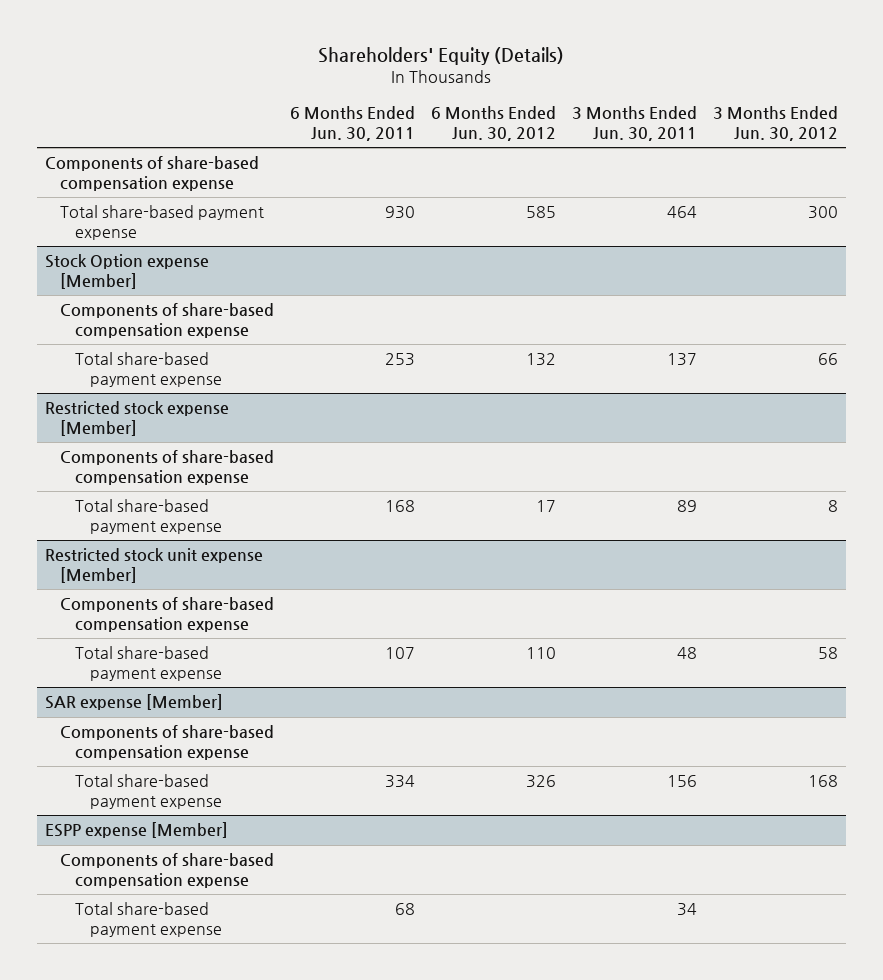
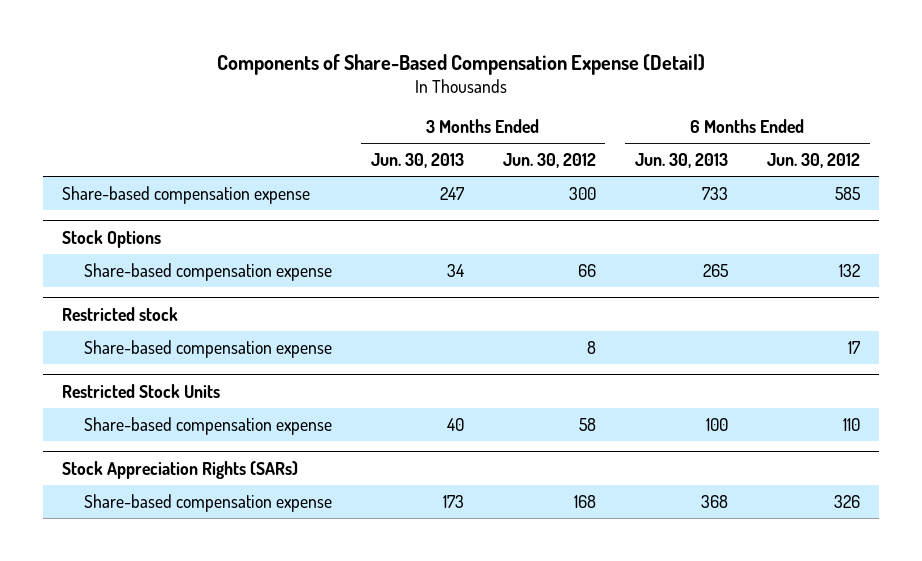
- Shareholders' Equity (Details)
+ Components of Share-Based Compensation Expense (Detail)
- | 6 Months Ended Jun. 30, 2011 | 6 Months Ended Jun. 30, 2012 | 3 Months Ended Jun. 30, 2011 | 3 Months Ended Jun. 30, 2012
+ | 3 Months Ended Jun. 30, 2013 | 3 Months Ended Jun. 30, 2012 | 6 Months Ended Jun. 30, 2013 | 6 Months Ended Jun. 30, 2012
- Components of share-based compensation expense
- Total share-based payment expense | 930 | 585 | 464 | 300
- Stock Option expense [Member]
- Components of share-based compensation expense
- Total share-based payment expense | 253 | 132 | 137 | 66
- Restricted stock expense [Member]
- Components of share-based compensation expense
- Total share-based payment expense | 168 | 17 | 89 | 8
- Restricted stock unit expense [Member]
- Components of share-based compensation expense
- Total share-based payment expense | 107 | 110 | 48 | 58
- SAR expense [Member]
- Components of share-based compensation expense
- Total share-based payment expense | 334 | 326 | 156 | 168
- ESPP expense [Member]
- Components of share-based compensation expense
- Total share-based payment expense | 68 | | 34 |
+ Share-based compensation expense | 247 | 300 | 733 | 585
+ Stock Options
+ Share-based compensation expense | 34 | 66 | 265 | 132
+ Restricted stock
+ Share-based compensation expense | | 8 | | 17
+ Restricted Stock Units
+ Share-based compensation expense | 40 | 58 | 100 | 110
+ Stock Appreciation Rights (SARs)
+ Share-based compensation expense | 173 | 168 | 368 | 326

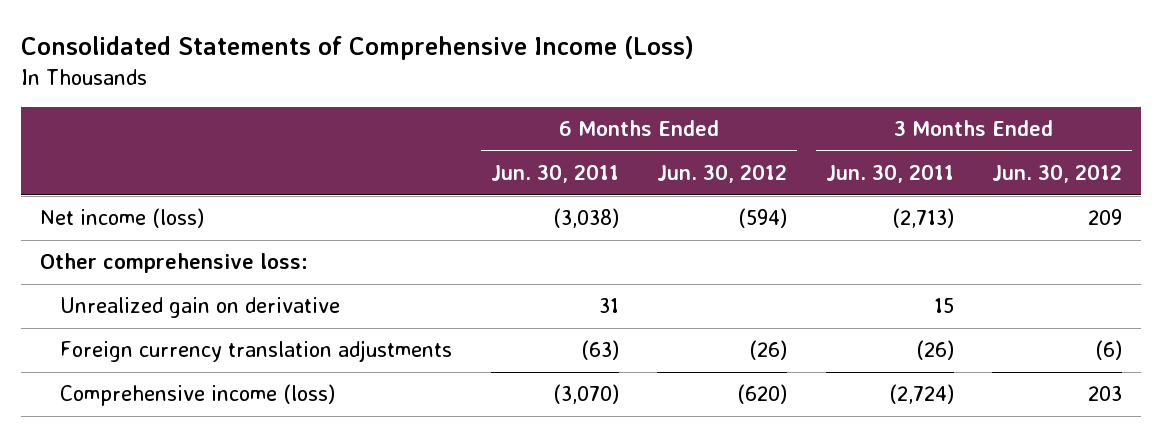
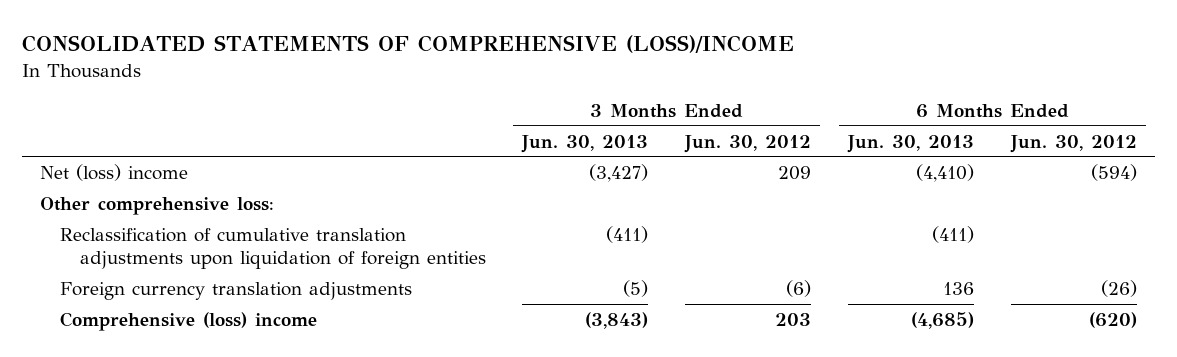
- Consolidated Statements of Comprehensive Income (Loss)
+ CONSOLIDATED STATEMENTS OF COMPREHENSIVE (LOSS)/INCOME
- | 6 Months Ended Jun. 30, 2011 | 6 Months Ended Jun. 30, 2012 | 3 Months Ended Jun. 30, 2011 | 3 Months Ended Jun. 30, 2012
+ | 3 Months Ended Jun. 30, 2013 | 3 Months Ended Jun. 30, 2012 | 6 Months Ended Jun. 30, 2013 | 6 Months Ended Jun. 30, 2012
- Net income (loss) | (3,038) | (594) | (2,713) | 209
+ Net (loss) income | (3,427) | 209 | (4,410) | (594)
- Unrealized gain on derivative | 31 | | 15 |
+ Reclassification of cumulative translation adjustments upon liquidation of foreign entities | (411) | | (411) |
- Comprehensive income (loss) | (3,070) | (620) | (2,724) | 203
+ Comprehensive (loss) income | (3,843) | 203 | (4,685) | (620)

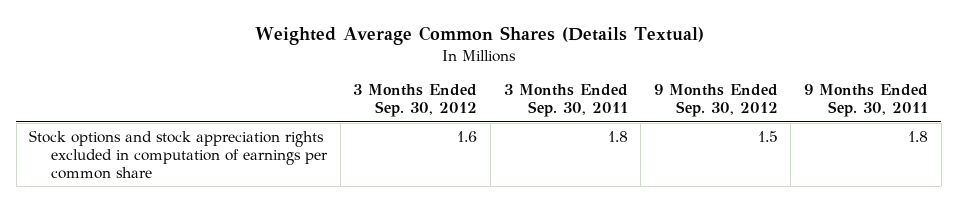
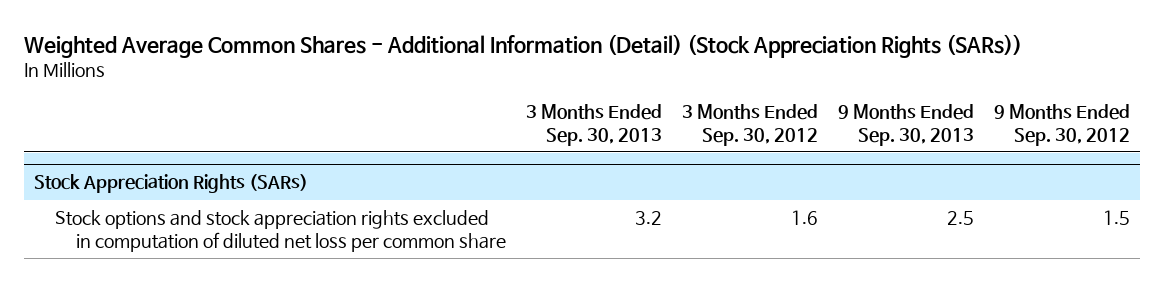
- Weighted Average Common Shares (Details Textual)
+ Weighted Average Common Shares - Additional Information (Detail) (Stock Appreciation Rights (SARs))
- | 3 Months Ended Sep. 30, 2012 | 3 Months Ended Sep. 30, 2011 | 9 Months Ended Sep. 30, 2012 | 9 Months Ended Sep. 30, 2011
+ | 3 Months Ended Sep. 30, 2013 | 3 Months Ended Sep. 30, 2012 | 9 Months Ended Sep. 30, 2013 | 9 Months Ended Sep. 30, 2012
- Stock options and stock appreciation rights excluded in computation of earnings per common share | 1.6 | 1.8 | 1.5 | 1.8
+ Stock Appreciation Rights (SARs)
+ Stock options and stock appreciation rights excluded in computation of diluted net loss per common share | 3.2 | 1.6 | 2.5 | 1.5

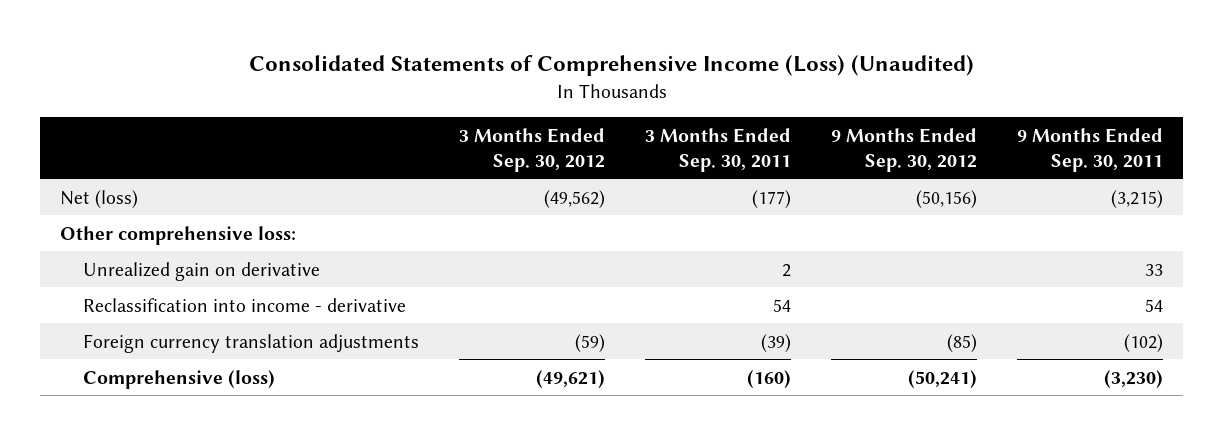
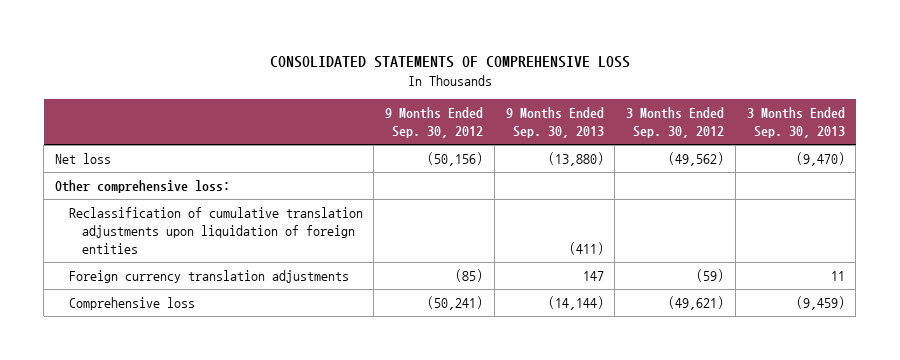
- Consolidated Statements of Comprehensive Income (Loss) (Unaudited)
+ CONSOLIDATED STATEMENTS OF COMPREHENSIVE LOSS
- | 3 Months Ended Sep. 30, 2012 | 3 Months Ended Sep. 30, 2011 | 9 Months Ended Sep. 30, 2012 | 9 Months Ended Sep. 30, 2011
+ | 9 Months Ended Sep. 30, 2012 | 9 Months Ended Sep. 30, 2013 | 3 Months Ended Sep. 30, 2012 | 3 Months Ended Sep. 30, 2013
- Net (loss) | (49,562) | (177) | (50,156) | (3,215)
+ Net loss | (50,156) | (13,880) | (49,562) | (9,470)
- Unrealized gain on derivative | | 2 | | 33
- Reclassification into income - derivative | | 54 | | 54
+ Reclassification of cumulative translation adjustments upon liquidation of foreign entities | | (411) | |
- Comprehensive (loss) | (49,621) | (160) | (50,241) | (3,230)
+ Comprehensive loss | (50,241) | (14,144) | (49,621) | (9,459)

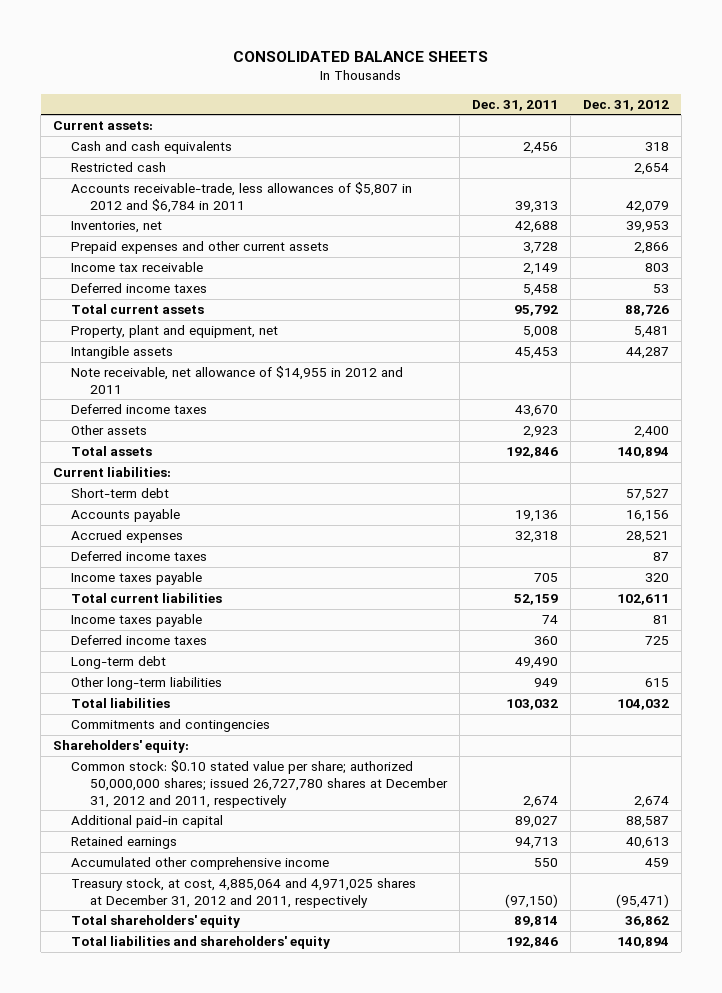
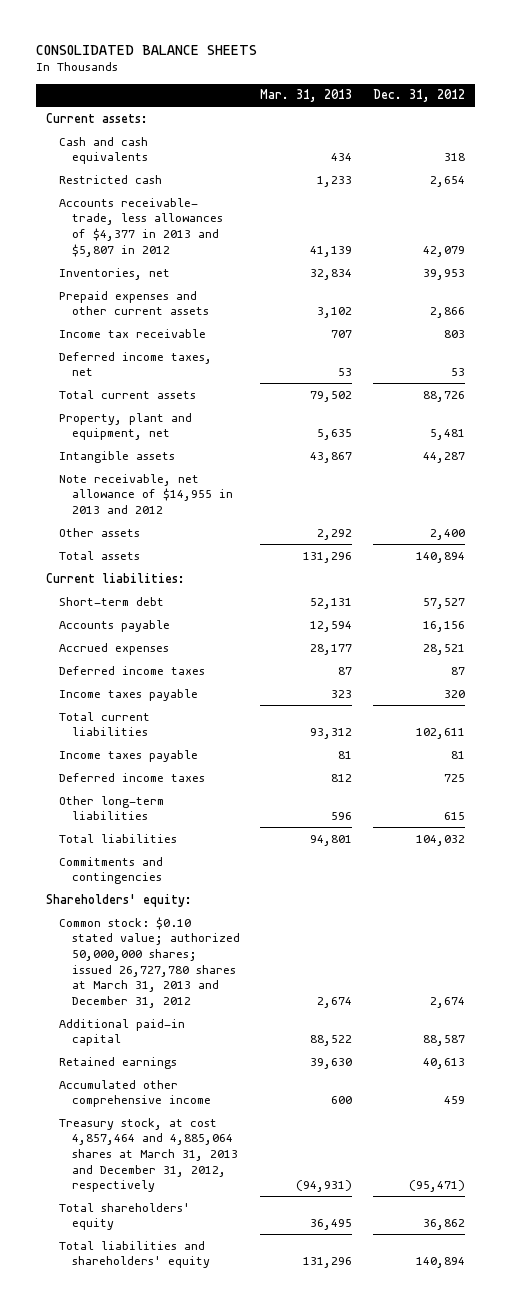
- | Dec. 31, 2011 | Dec. 31, 2012
+ | Mar. 31, 2013 | Dec. 31, 2012
- Accounts receivable-trade, less allowances of $5,807 in 2012 and $6,784 in 2011 | 39,313 | 42,079
+ Accounts receivable- trade, less allowances of $4,377 in 2013 and $5,807 in 2012 | 41,139 | 42,079
- Deferred income taxes | 5,458 | 53
+ Deferred income taxes, net | 53 | 53
- Note receivable, net allowance of $14,955 in 2012 and 2011
- Deferred income taxes | 43,670 |
+ Note receivable, net allowance of $14,955 in 2013 and 2012
- Long-term debt | 49,490 |
- Common stock: $0.10 stated value per share; authorized 50,000,000 shares; issued 26,727,780 shares at December 31, 2012 and 2011, respectively | 2,674 | 2,674
+ Common stock: $0.10 stated value; authorized 50,000,000 shares; issued 26,727,780 shares at March 31, 2013 and December 31, 2012 | 2,674 | 2,674
- Treasury stock, at cost, 4,885,064 and 4,971,025 shares at December 31, 2012 and 2011, respectively | (97,150) | (95,471)
+ Treasury stock, at cost 4,857,464 and 4,885,064 shares at March 31, 2013 and December 31, 2012, respectively | (94,931) | (95,471)

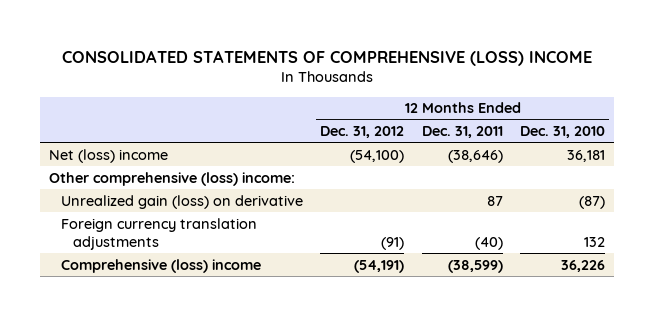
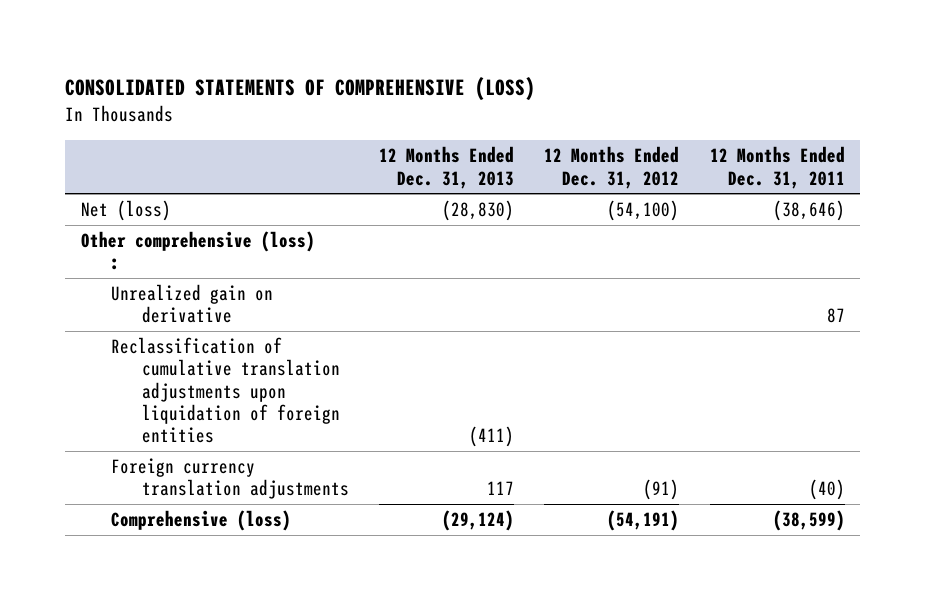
- CONSOLIDATED STATEMENTS OF COMPREHENSIVE (LOSS) INCOME
+ CONSOLIDATED STATEMENTS OF COMPREHENSIVE (LOSS)
- | 12 Months Ended Dec. 31, 2012 | 12 Months Ended Dec. 31, 2011 | 12 Months Ended Dec. 31, 2010
+ | 12 Months Ended Dec. 31, 2013 | 12 Months Ended Dec. 31, 2012 | 12 Months Ended Dec. 31, 2011
- Net (loss) income | (54,100) | (38,646) | 36,181
- Other comprehensive (loss) income:
- Unrealized gain (loss) on derivative | | 87 | (87)
+ Net (loss) | (28,830) | (54,100) | (38,646)
+ Other comprehensive (loss) :
+ Unrealized gain on derivative | | | 87
+ Reclassification of cumulative translation adjustments upon liquidation of foreign entities | (411) | |
- Comprehensive (loss) income | (54,191) | (38,599) | 36,226
+ Comprehensive (loss) | (29,124) | (54,191) | (38,599)

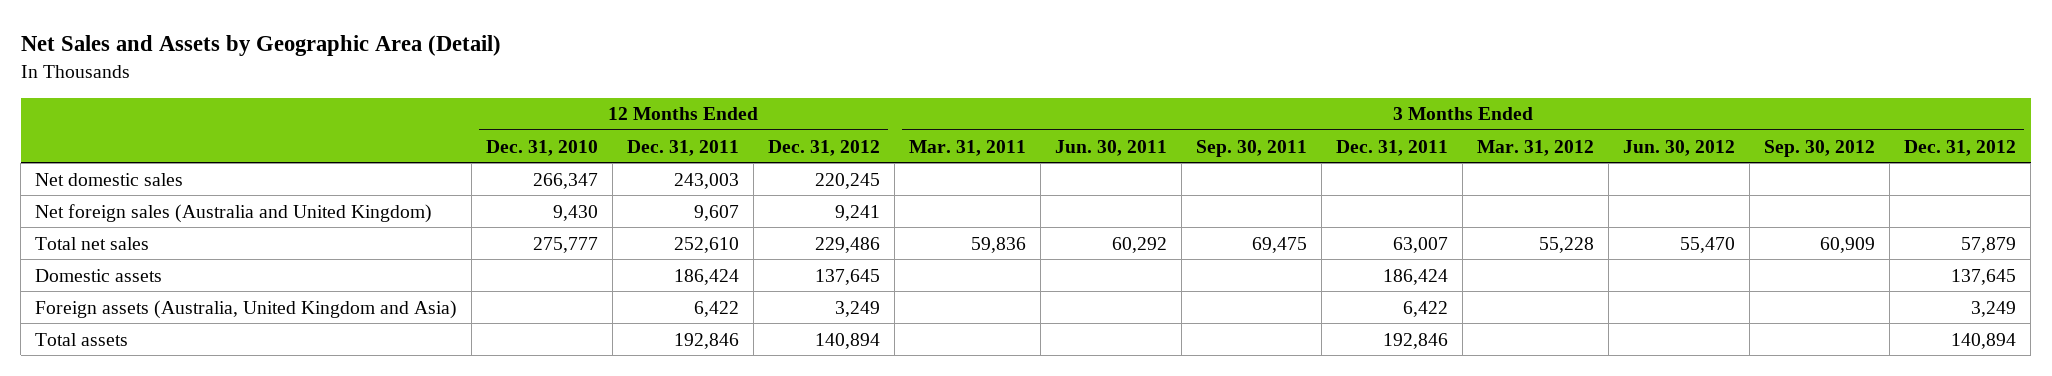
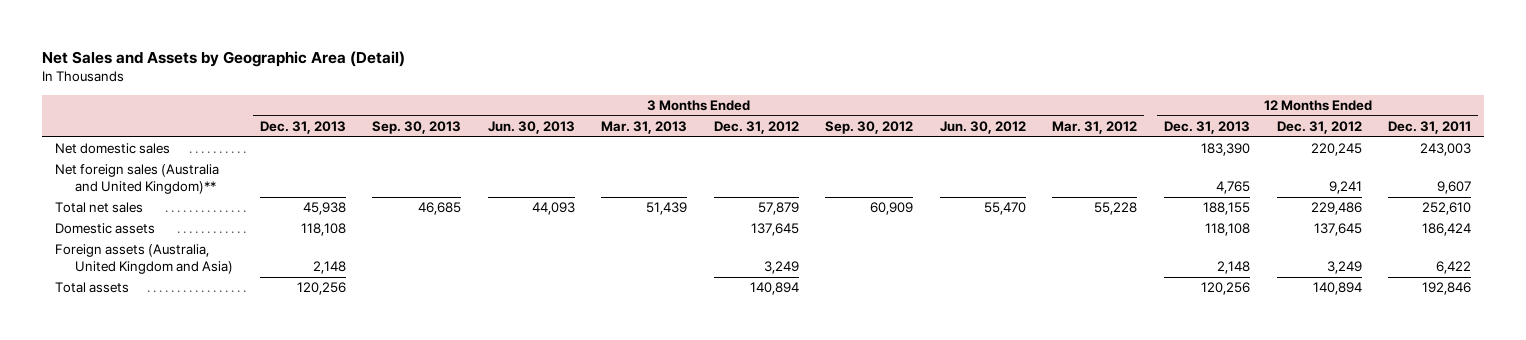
- | 12 Months Ended Dec. 31, 2010 | 12 Months Ended Dec. 31, 2011 | 12 Months Ended Dec. 31, 2012 | 3 Months Ended Mar. 31, 2011 | 3 Months Ended Jun. 30, 2011 | 3 Months Ended Sep. 30, 2011 | 3 Months Ended Dec. 31, 2011 | 3 Months Ended Mar. 31, 2012 | 3 Months Ended Jun. 30, 2012 | 3 Months Ended Sep. 30, 2012 | 3 Months Ended Dec. 31, 2012
+ | 3 Months Ended Dec. 31, 2013 | 3 Months Ended Sep. 30, 2013 | 3 Months Ended Jun. 30, 2013 | 3 Months Ended Mar. 31, 2013 | 3 Months Ended Dec. 31, 2012 | 3 Months Ended Sep. 30, 2012 | 3 Months Ended Jun. 30, 2012 | 3 Months Ended Mar. 31, 2012 | 12 Months Ended Dec. 31, 2013 | 12 Months Ended Dec. 31, 2012 | 12 Months Ended Dec. 31, 2011
- Net foreign sales (Australia and United Kingdom) | 9,430 | 9,607 | 9,241 | | | | | | | |
+ Net foreign sales (Australia and United Kingdom)** | | | | | | | | | 4,765 | 9,241 | 9,607

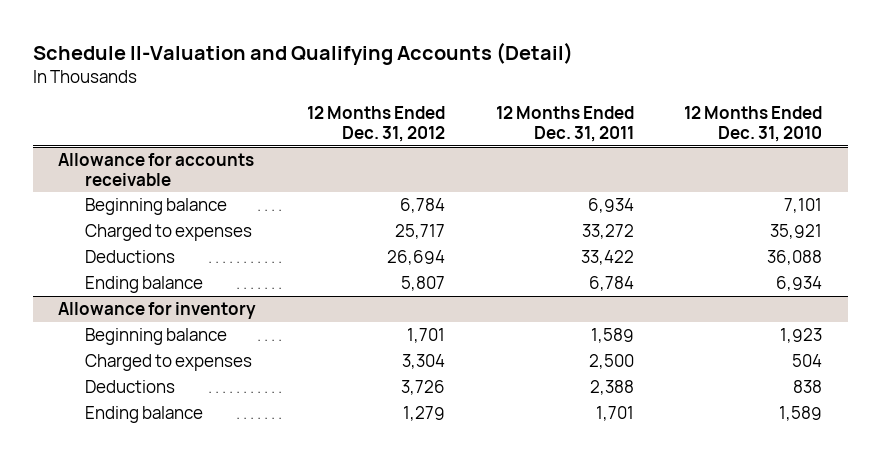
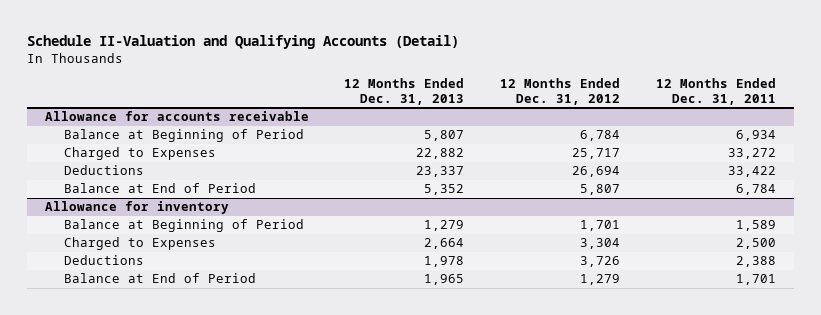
- | 12 Months Ended Dec. 31, 2012 | 12 Months Ended Dec. 31, 2011 | 12 Months Ended Dec. 31, 2010
+ | 12 Months Ended Dec. 31, 2013 | 12 Months Ended Dec. 31, 2012 | 12 Months Ended Dec. 31, 2011
@ Allowance for accounts receivable
- Beginning balance | 6,784 | 6,934 | 7,101
- Charged to expenses | 25,717 | 33,272 | 35,921
+ Balance at Beginning of Period | 5,807 | 6,784 | 6,934
+ Charged to Expenses | 22,882 | 25,717 | 33,272
- Ending balance | 5,807 | 6,784 | 6,934
+ Balance at End of Period | 5,352 | 5,807 | 6,784
@ Allowance for inventory
- Beginning balance | 1,701 | 1,589 | 1,923
- Charged to expenses | 3,304 | 2,500 | 504
+ Balance at Beginning of Period | 1,279 | 1,701 | 1,589
+ Charged to Expenses | 2,664 | 3,304 | 2,500
- Ending balance | 1,279 | 1,701 | 1,589
+ Balance at End of Period | 1,965 | 1,279 | 1,701

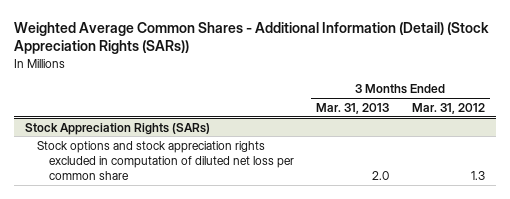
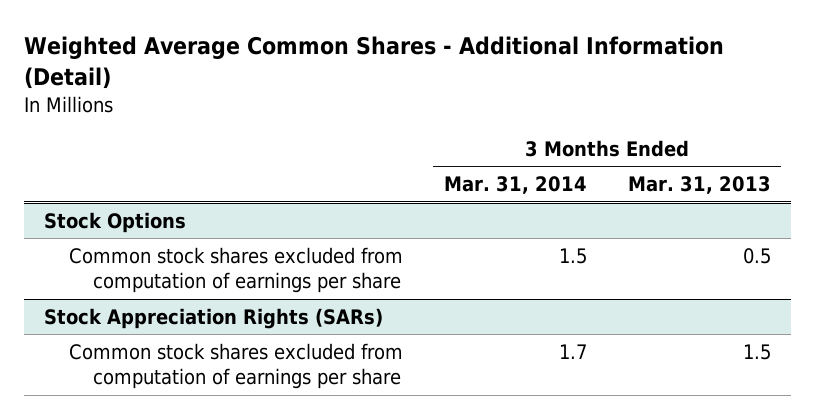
- Weighted Average Common Shares - Additional Information (Detail) (Stock Appreciation Rights (SARs))
+ Weighted Average Common Shares - Additional Information (Detail)
- | 3 Months Ended Mar. 31, 2013 | 3 Months Ended Mar. 31, 2012
+ | 3 Months Ended Mar. 31, 2014 | 3 Months Ended Mar. 31, 2013
+ Stock Options
+ Common stock shares excluded from computation of earnings per share | 1.5 | 0.5
@ Stock Appreciation Rights (SARs)
- Stock options and stock appreciation rights excluded in computation of diluted net loss per common share | 2.0 | 1.3
+ Common stock shares excluded from computation of earnings per share | 1.7 | 1.5

